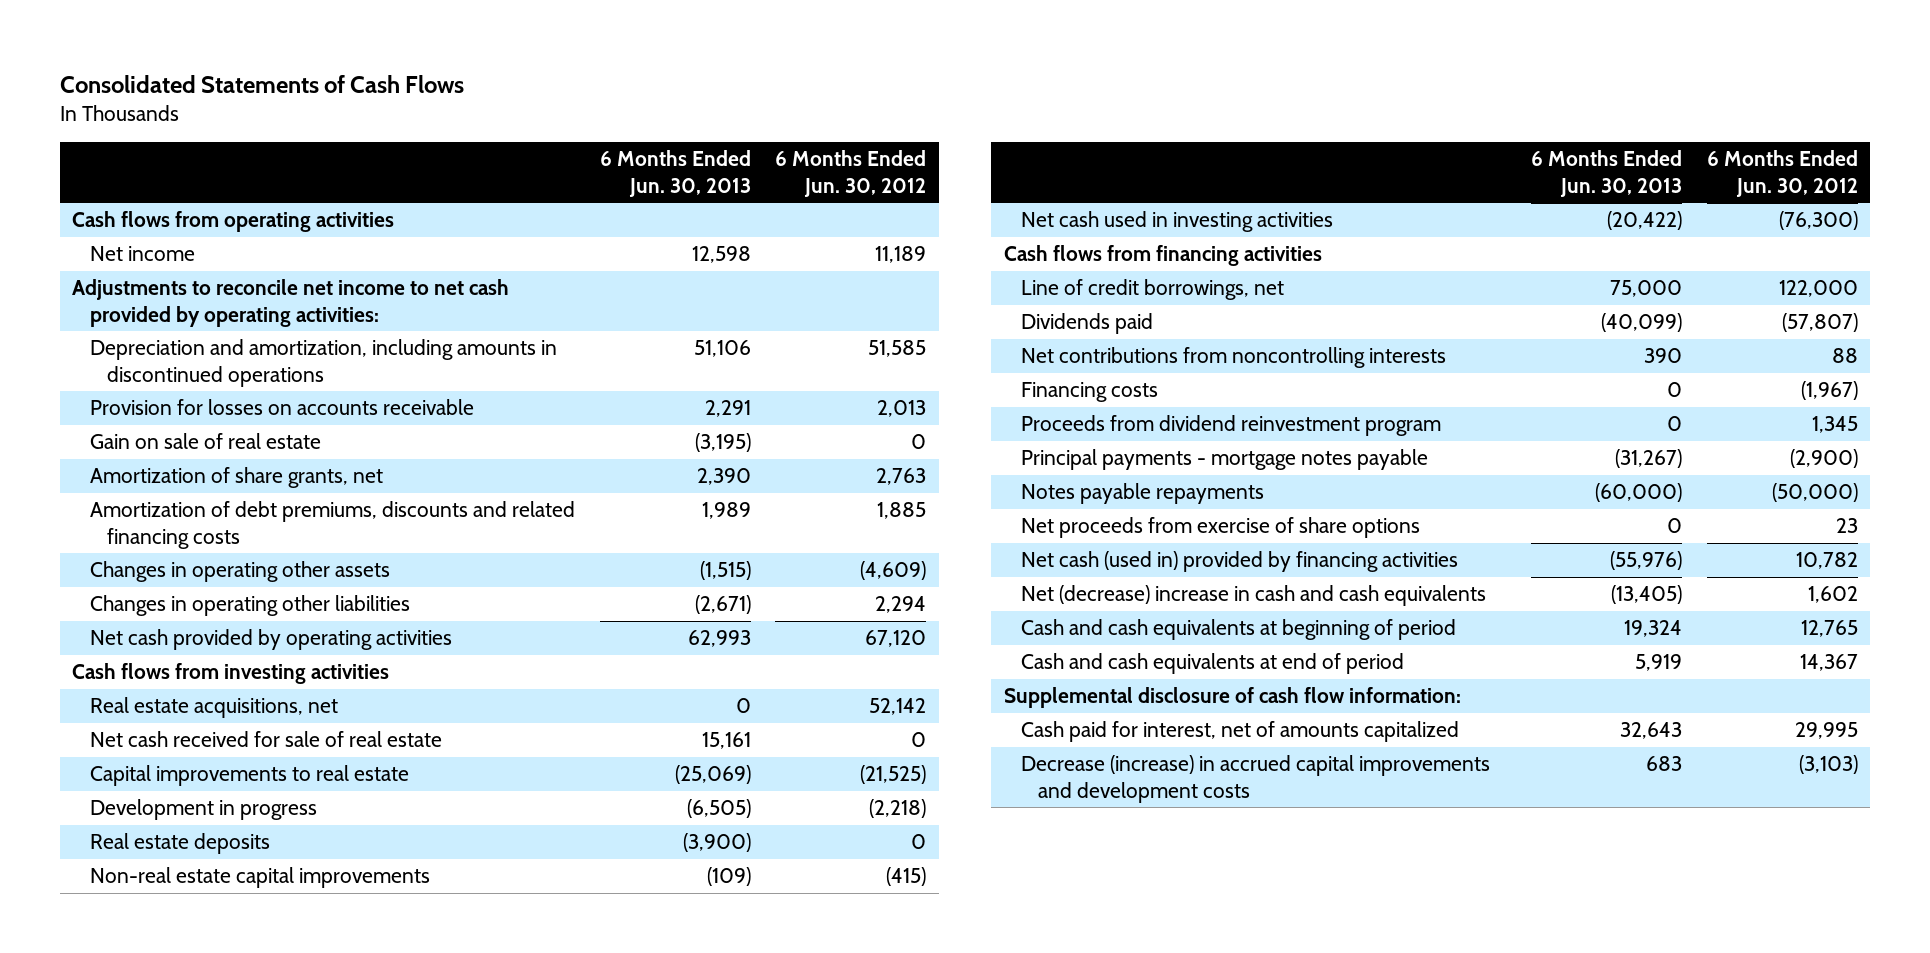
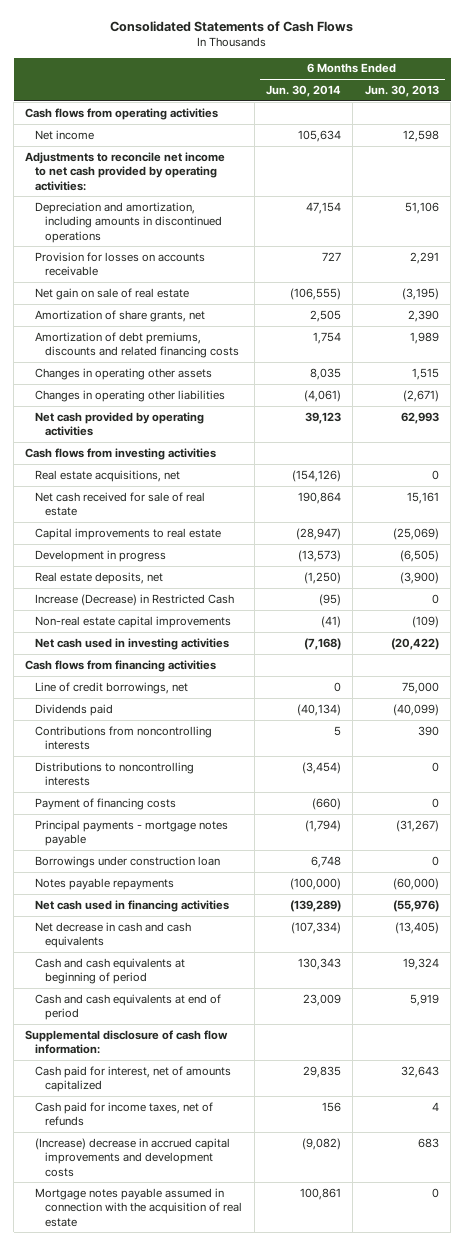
- | 6 Months Ended Jun. 30, 2013 | 6 Months Ended Jun. 30, 2012
+ | 6 Months Ended Jun. 30, 2014 | 6 Months Ended Jun. 30, 2013
- Gain on sale of real estate | (3,195) | 0
+ Net gain on sale of real estate | (106,555) | (3,195)
- Changes in operating other assets | (1,515) | (4,609)
+ Changes in operating other assets | 8,035 | 1,515
- Real estate deposits | (3,900) | 0
+ Real estate deposits, net | (1,250) | (3,900)
+ Increase (Decrease) in Restricted Cash | (95) | 0
- Net contributions from noncontrolling interests | 390 | 88
- Financing costs | 0 | (1,967)
- Proceeds from dividend reinvestment program | 0 | 1,345
+ Contributions from noncontrolling interests | 5 | 390
+ Distributions to noncontrolling interests | (3,454) | 0
+ Payment of financing costs | (660) | 0
+ Borrowings under construction loan | 6,748 | 0
- Net proceeds from exercise of share options | 0 | 23
- Net cash (used in) provided by financing activities | (55,976) | 10,782
- Net (decrease) increase in cash and cash equivalents | (13,405) | 1,602
+ Net cash used in financing activities | (139,289) | (55,976)
+ Net decrease in cash and cash equivalents | (107,334) | (13,405)
- Decrease (increase) in accrued capital improvements and development costs | 683 | (3,103)
+ Cash paid for income taxes, net of refunds | 156 | 4
+ (Increase) decrease in accrued capital improvements and development costs | (9,082) | 683
+ Mortgage notes payable assumed in connection with the acquisition of real estate | 100,861 | 0

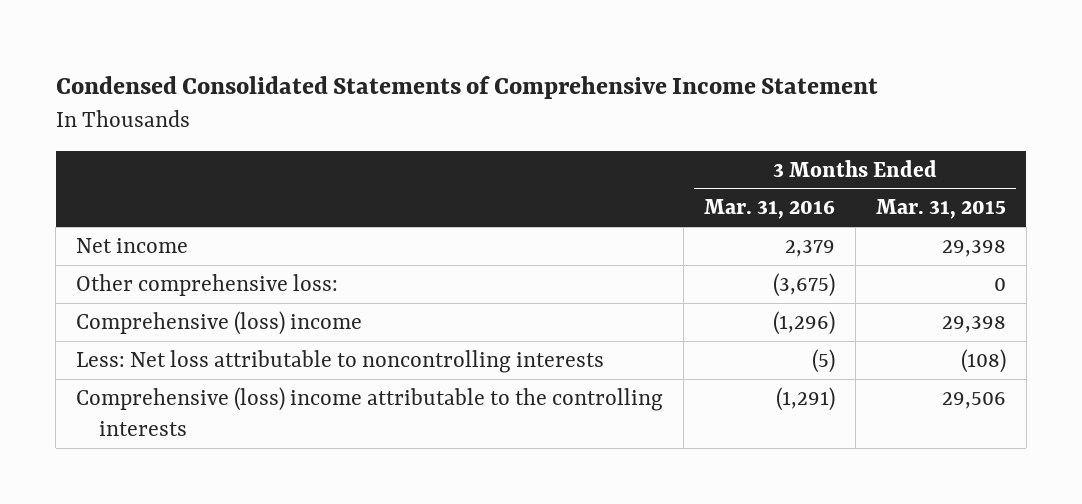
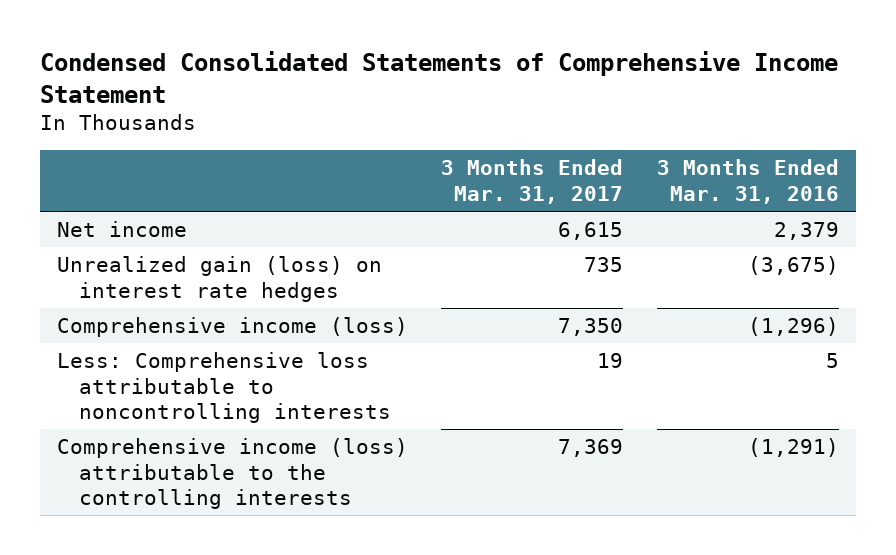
- | 3 Months Ended Mar. 31, 2016 | 3 Months Ended Mar. 31, 2015
+ | 3 Months Ended Mar. 31, 2017 | 3 Months Ended Mar. 31, 2016
- Other comprehensive loss: | (3,675) | 0
- Comprehensive (loss) income | (1,296) | 29,398
- Less: Net loss attributable to noncontrolling interests | (5) | (108)
- Comprehensive (loss) income attributable to the controlling interests | (1,291) | 29,506
+ Unrealized gain (loss) on interest rate hedges | 735 | (3,675)
+ Comprehensive income (loss) | 7,350 | (1,296)
+ Less: Comprehensive loss attributable to noncontrolling interests | 19 | 5
+ Comprehensive income (loss) attributable to the controlling interests | 7,369 | (1,291)

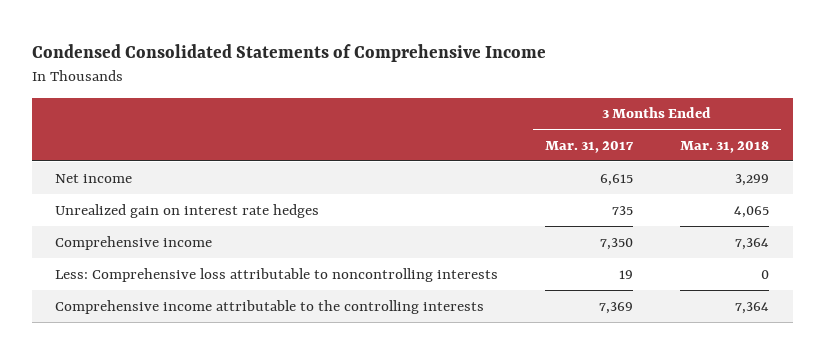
- Condensed Consolidated Statements of Comprehensive Income Statement
+ Condensed Consolidated Statements of Comprehensive Income
- | 3 Months Ended Mar. 31, 2017 | 3 Months Ended Mar. 31, 2016
+ | 3 Months Ended Mar. 31, 2017 | 3 Months Ended Mar. 31, 2018
- Unrealized gain (loss) on interest rate hedges | 735 | (3,675)
- Comprehensive income (loss) | 7,350 | (1,296)
+ Unrealized gain on interest rate hedges | 735 | 4,065
+ Comprehensive income | 7,350 | 7,364
- Comprehensive income (loss) attributable to the controlling interests | 7,369 | (1,291)
+ Comprehensive income attributable to the controlling interests | 7,369 | 7,364

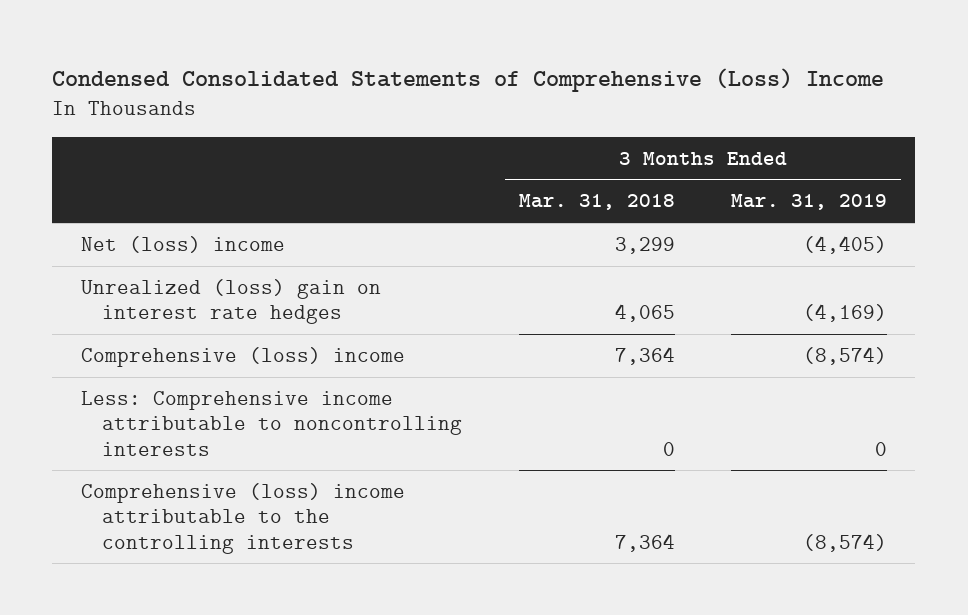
- Condensed Consolidated Statements of Comprehensive Income
+ Condensed Consolidated Statements of Comprehensive (Loss) Income
- | 3 Months Ended Mar. 31, 2017 | 3 Months Ended Mar. 31, 2018
+ | 3 Months Ended Mar. 31, 2018 | 3 Months Ended Mar. 31, 2019
- Net income | 6,615 | 3,299
- Unrealized gain on interest rate hedges | 735 | 4,065
- Comprehensive income | 7,350 | 7,364
- Less: Comprehensive loss attributable to noncontrolling interests | 19 | 0
- Comprehensive income attributable to the controlling interests | 7,369 | 7,364
+ Net (loss) income | 3,299 | (4,405)
+ Unrealized (loss) gain on interest rate hedges | 4,065 | (4,169)
+ Comprehensive (loss) income | 7,364 | (8,574)
+ Less: Comprehensive income attributable to noncontrolling interests | 0 | 0
+ Comprehensive (loss) income attributable to the controlling interests | 7,364 | (8,574)

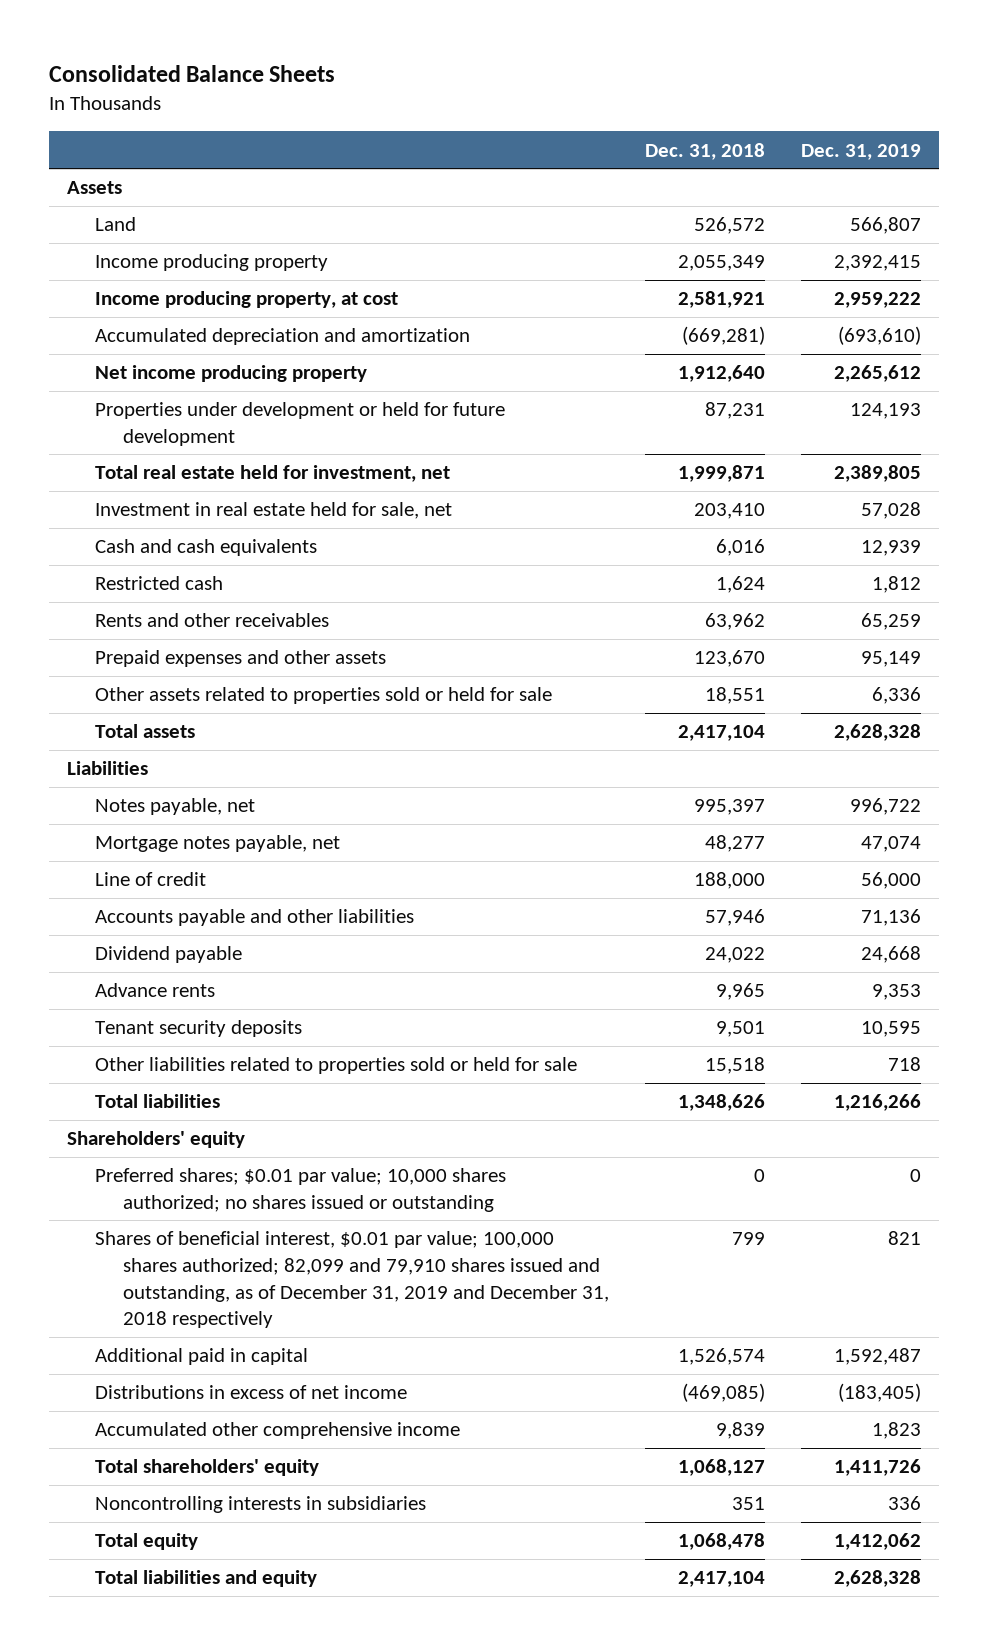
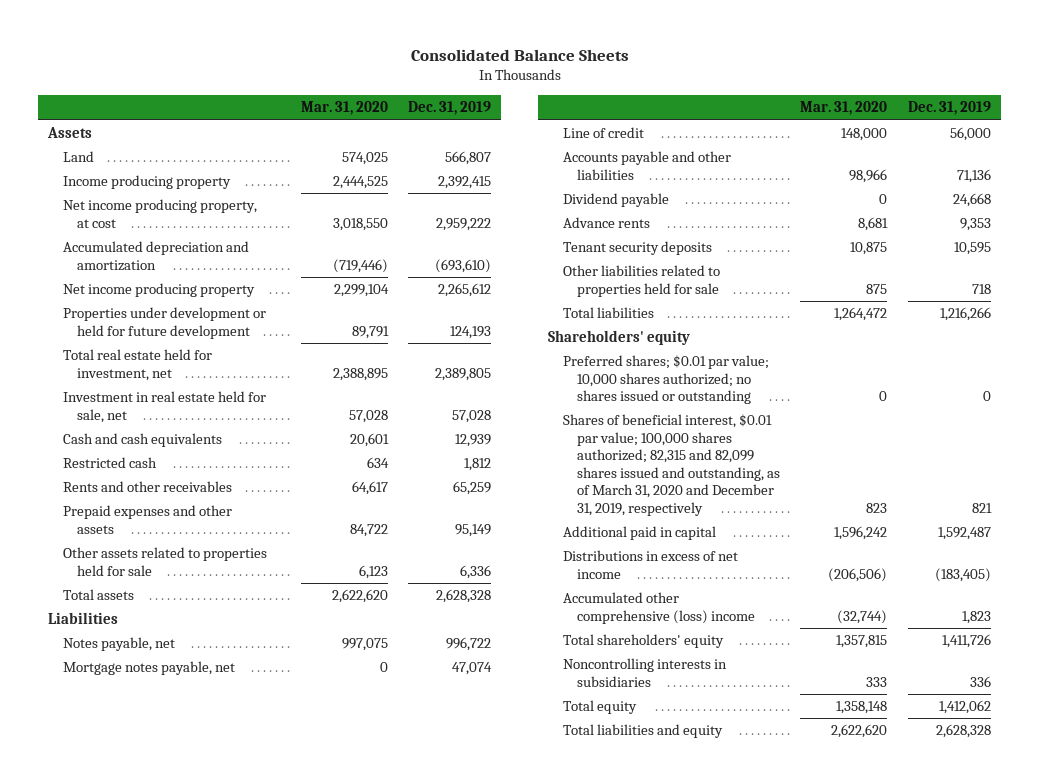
- | Dec. 31, 2018 | Dec. 31, 2019
+ | Mar. 31, 2020 | Dec. 31, 2019
- Income producing property, at cost | 2,581,921 | 2,959,222
+ Net income producing property, at cost | 3,018,550 | 2,959,222
- Other assets related to properties sold or held for sale | 18,551 | 6,336
+ Other assets related to properties held for sale | 6,123 | 6,336
- Other liabilities related to properties sold or held for sale | 15,518 | 718
+ Other liabilities related to properties held for sale | 875 | 718
- Shares of beneficial interest, $0.01 par value; 100,000 shares authorized; 82,099 and 79,910 shares issued and outstanding, as of December 31, 2019 and December 31, 2018 respectively | 799 | 821
+ Shares of beneficial interest, $0.01 par value; 100,000 shares authorized; 82,315 and 82,099 shares issued and outstanding, as of March 31, 2020 and December 31, 2019, respectively | 823 | 821
- Accumulated other comprehensive income | 9,839 | 1,823
+ Accumulated other comprehensive (loss) income | (32,744) | 1,823

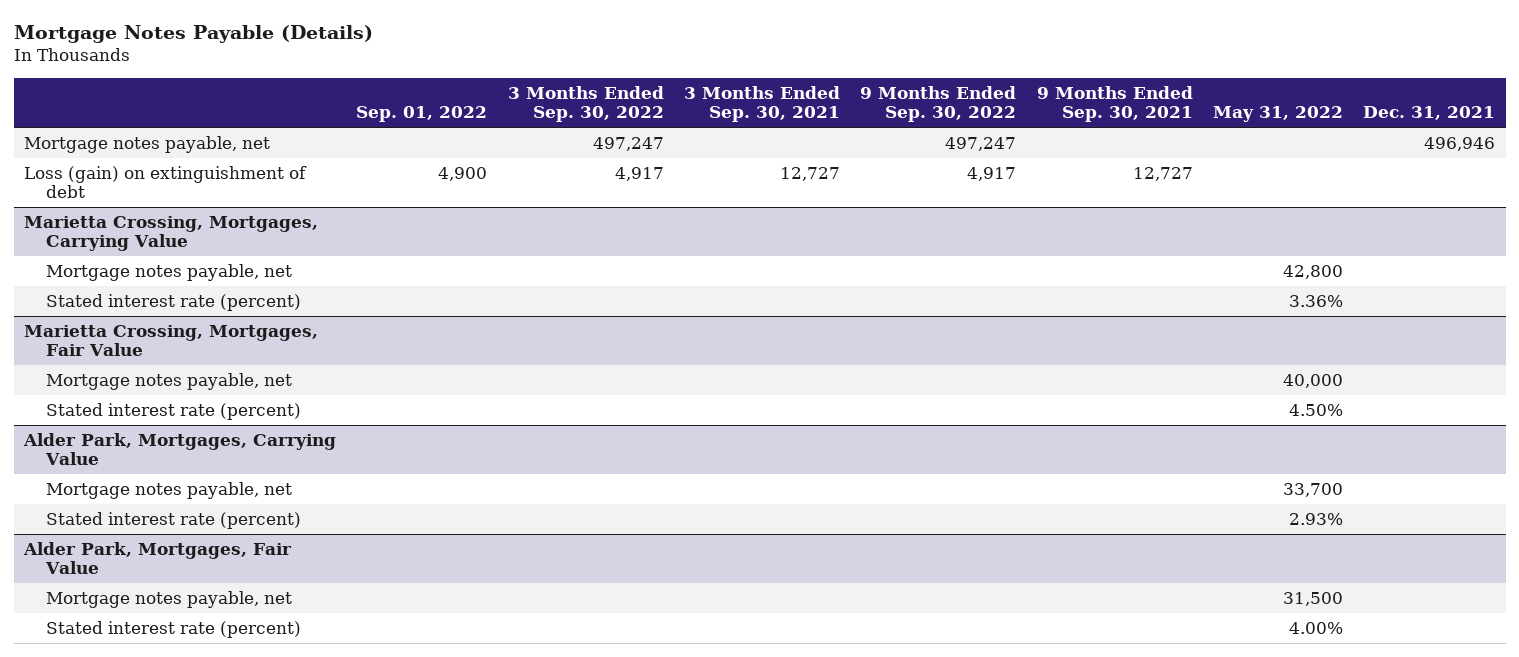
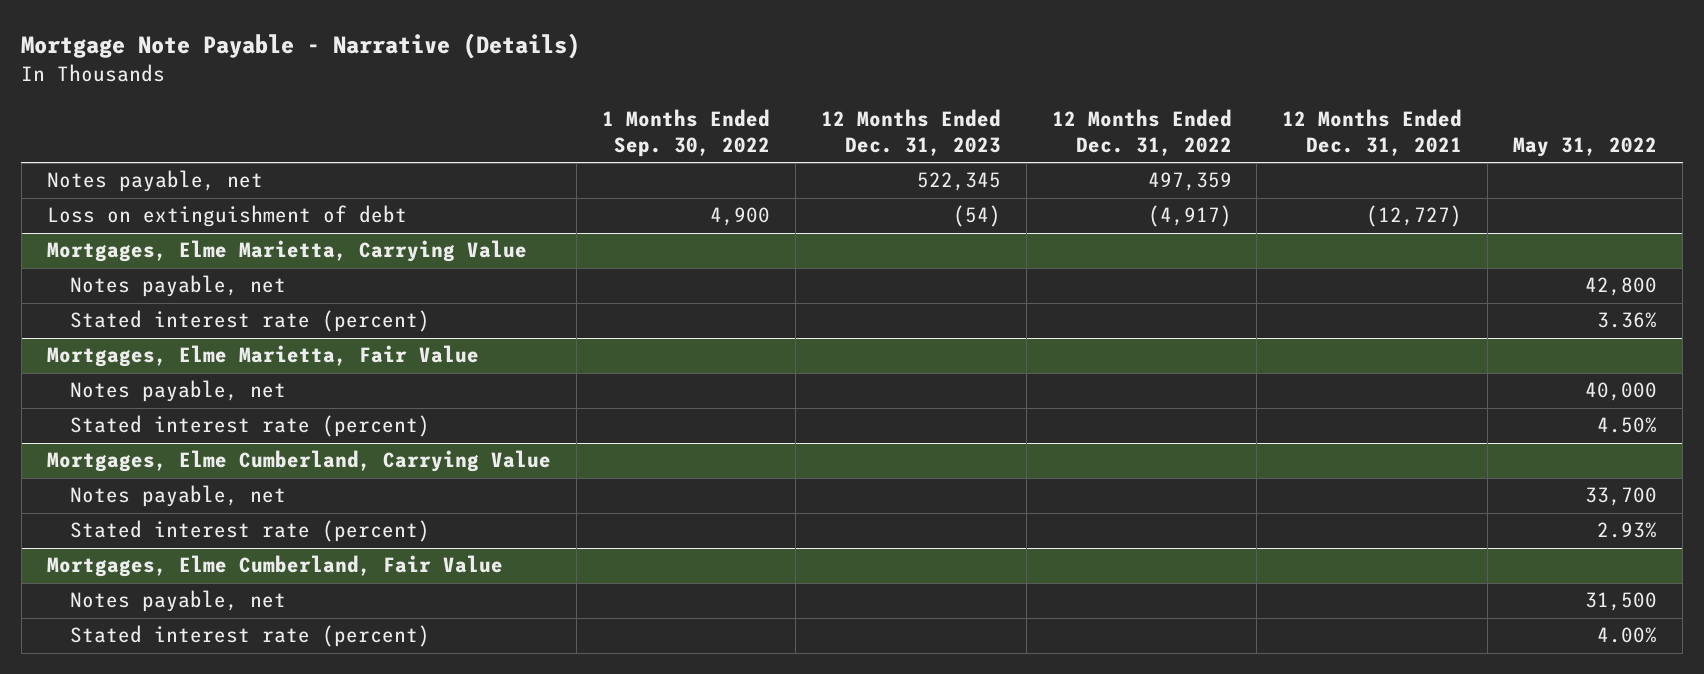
- Mortgage Notes Payable (Details)
+ Mortgage Note Payable - Narrative (Details)
- | Sep. 01, 2022 | 3 Months Ended Sep. 30, 2022 | 3 Months Ended Sep. 30, 2021 | 9 Months Ended Sep. 30, 2022 | 9 Months Ended Sep. 30, 2021 | May 31, 2022 | Dec. 31, 2021
+ | 1 Months Ended Sep. 30, 2022 | 12 Months Ended Dec. 31, 2023 | 12 Months Ended Dec. 31, 2022 | 12 Months Ended Dec. 31, 2021 | May 31, 2022
- Mortgage notes payable, net | | 497,247 | | 497,247 | | | 496,946
- Loss (gain) on extinguishment of debt | 4,900 | 4,917 | 12,727 | 4,917 | 12,727 | |
- Marietta Crossing, Mortgages, Carrying Value
- Mortgage notes payable, net | | | | | | 42,800 |
+ Notes payable, net | | 522,345 | 497,359 | |
+ Loss on extinguishment of debt | 4,900 | (54) | (4,917) | (12,727) |
+ Mortgages, Elme Marietta, Carrying Value
+ Notes payable, net | | | | | 42,800
- Marietta Crossing, Mortgages, Fair Value
- Mortgage notes payable, net | | | | | | 40,000 |
+ Mortgages, Elme Marietta, Fair Value
+ Notes payable, net | | | | | 40,000
- Alder Park, Mortgages, Carrying Value
- Mortgage notes payable, net | | | | | | 33,700 |
+ Mortgages, Elme Cumberland, Carrying Value
+ Notes payable, net | | | | | 33,700
- Alder Park, Mortgages, Fair Value
- Mortgage notes payable, net | | | | | | 31,500 |
+ Mortgages, Elme Cumberland, Fair Value
+ Notes payable, net | | | | | 31,500

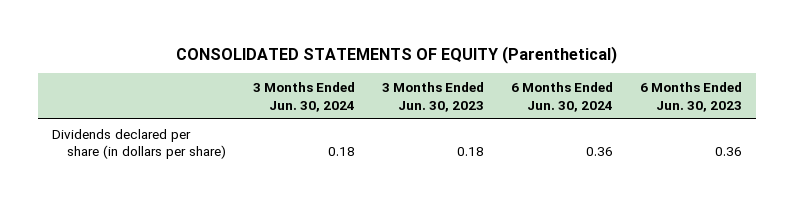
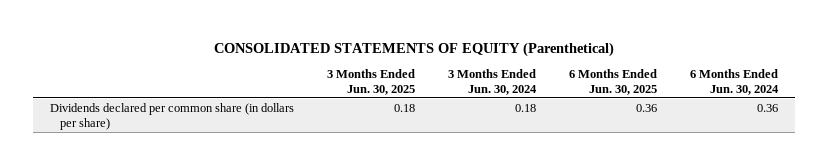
- | 3 Months Ended Jun. 30, 2024 | 3 Months Ended Jun. 30, 2023 | 6 Months Ended Jun. 30, 2024 | 6 Months Ended Jun. 30, 2023
+ | 3 Months Ended Jun. 30, 2025 | 3 Months Ended Jun. 30, 2024 | 6 Months Ended Jun. 30, 2025 | 6 Months Ended Jun. 30, 2024
- Dividends declared per share (in dollars per share) | 0.18 | 0.18 | 0.36 | 0.36
+ Dividends declared per common share (in dollars per share) | 0.18 | 0.18 | 0.36 | 0.36

